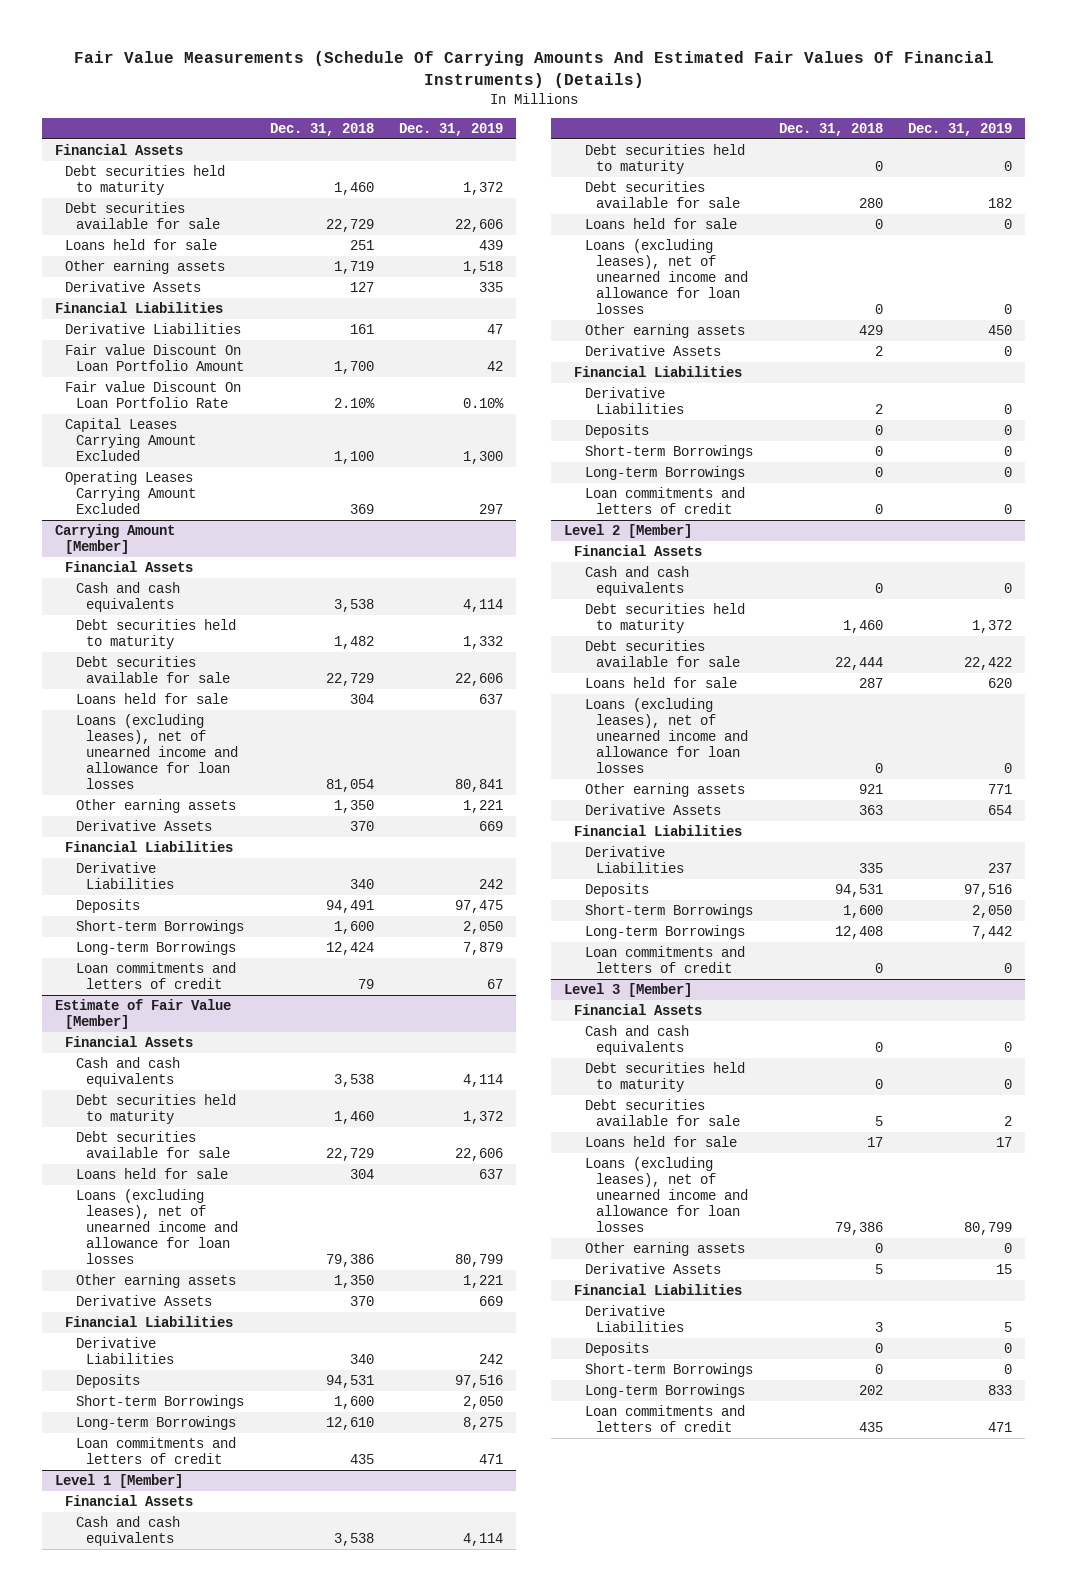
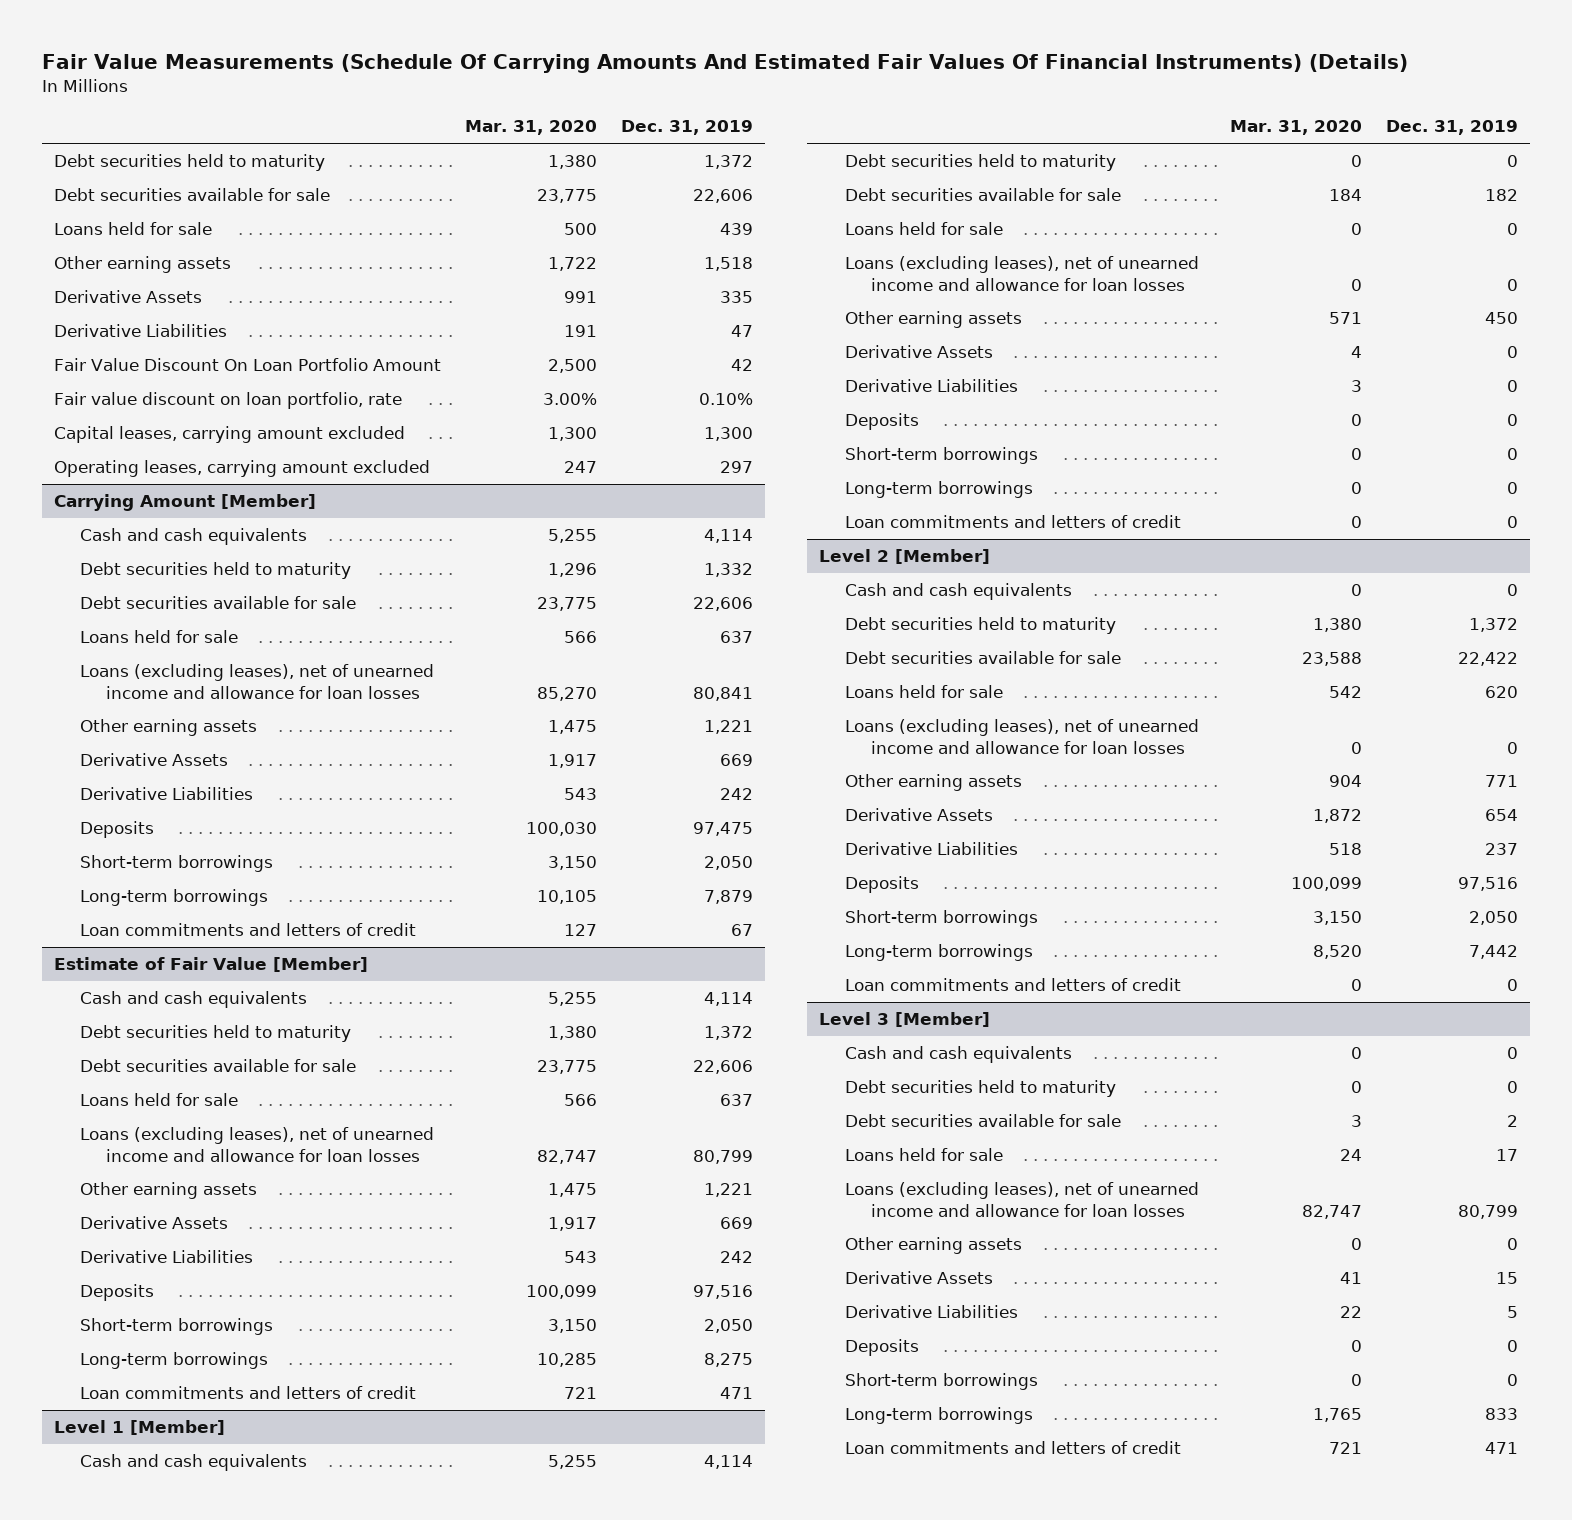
- | Dec. 31, 2018 | Dec. 31, 2019
+ | Mar. 31, 2020 | Dec. 31, 2019
- Financial Assets
- Financial Liabilities
- Fair value Discount On Loan Portfolio Amount | 1,700 | 42
- Fair value Discount On Loan Portfolio Rate | 2.10% | 0.10%
- Capital Leases Carrying Amount Excluded | 1,100 | 1,300
- Operating Leases Carrying Amount Excluded | 369 | 297
+ Fair Value Discount On Loan Portfolio Amount | 2,500 | 42
+ Fair value discount on loan portfolio, rate | 3.00% | 0.10%
+ Capital leases, carrying amount excluded | 1,300 | 1,300
+ Operating leases, carrying amount excluded | 247 | 297
@ Carrying Amount [Member]
- Financial Assets
- Financial Liabilities
- Short-term Borrowings | 1,600 | 2,050
- Long-term Borrowings | 12,424 | 7,879
+ Short-term borrowings | 3,150 | 2,050
+ Long-term borrowings | 10,105 | 7,879
@ Estimate of Fair Value [Member]
- Financial Assets
- Financial Liabilities
- Short-term Borrowings | 1,600 | 2,050
- Long-term Borrowings | 12,610 | 8,275
+ Short-term borrowings | 3,150 | 2,050
+ Long-term borrowings | 10,285 | 8,275
@ Level 1 [Member]
- Financial Assets
- Financial Liabilities
- Short-term Borrowings | 0 | 0
- Long-term Borrowings | 0 | 0
+ Short-term borrowings | 0 | 0
+ Long-term borrowings | 0 | 0
@ Level 2 [Member]
- Financial Assets
- Financial Liabilities
- Short-term Borrowings | 1,600 | 2,050
- Long-term Borrowings | 12,408 | 7,442
+ Short-term borrowings | 3,150 | 2,050
+ Long-term borrowings | 8,520 | 7,442
@ Level 3 [Member]
- Financial Assets
- Financial Liabilities
- Short-term Borrowings | 0 | 0
- Long-term Borrowings | 202 | 833
+ Short-term borrowings | 0 | 0
+ Long-term borrowings | 1,765 | 833

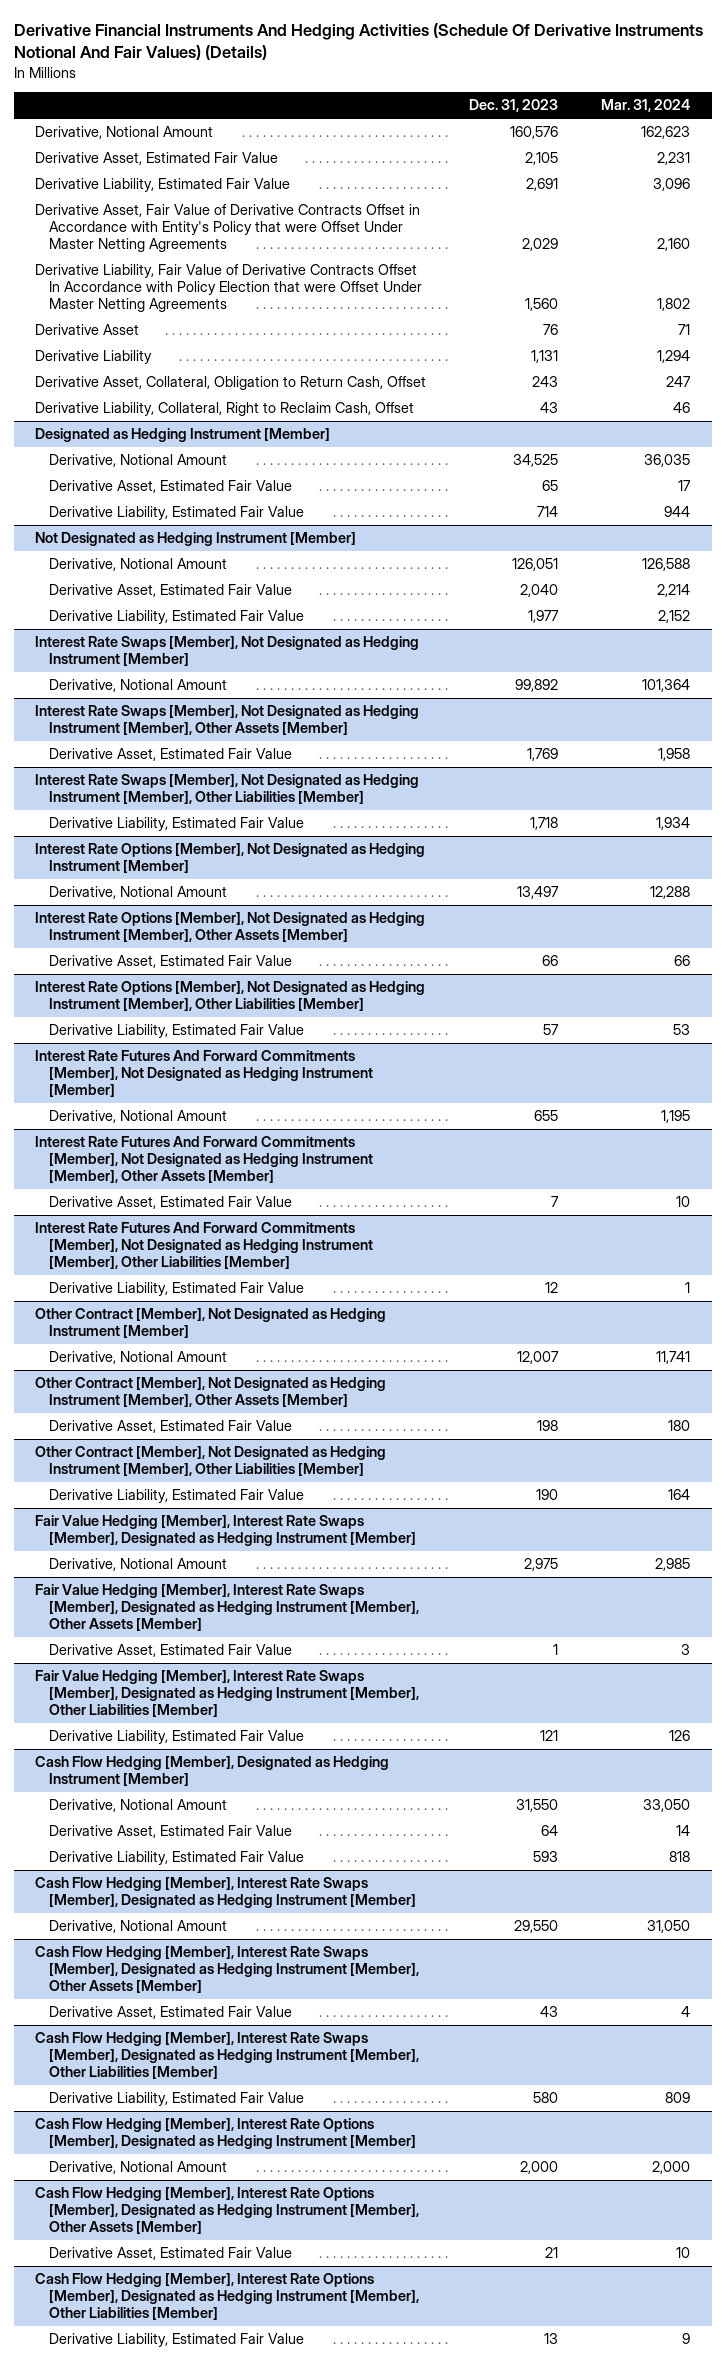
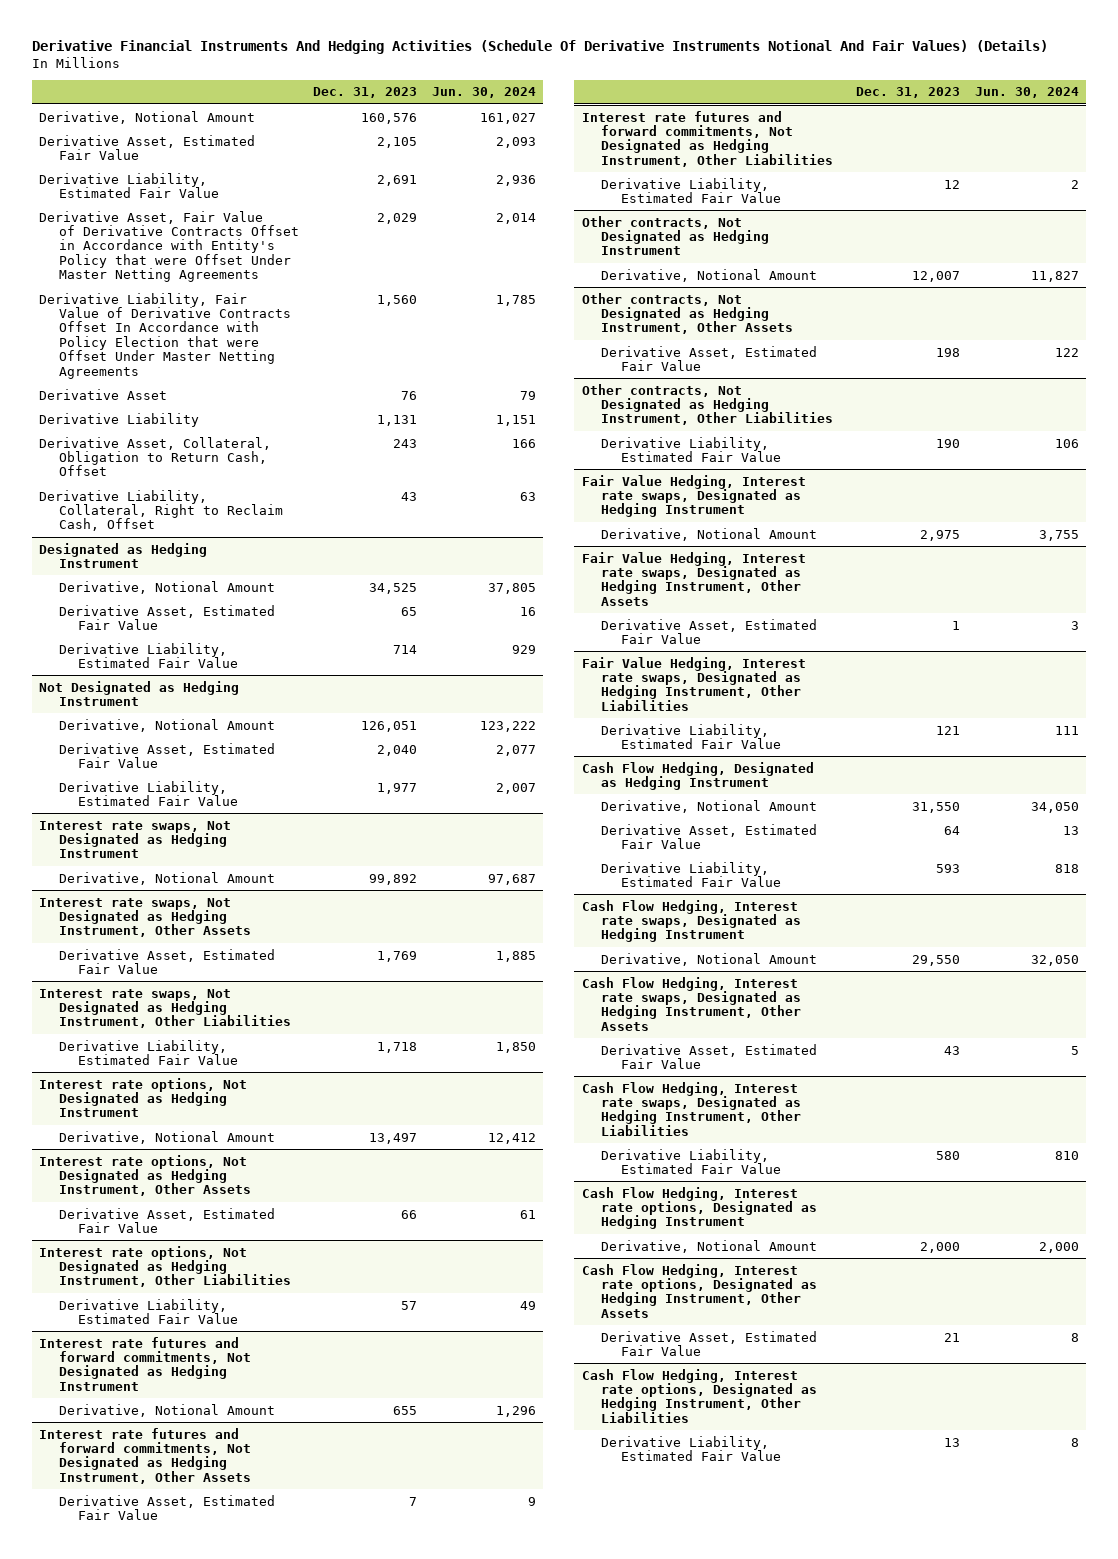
- | Dec. 31, 2023 | Mar. 31, 2024
+ | Dec. 31, 2023 | Jun. 30, 2024
- Designated as Hedging Instrument [Member]
+ Designated as Hedging Instrument
- Not Designated as Hedging Instrument [Member]
+ Not Designated as Hedging Instrument
- Interest Rate Swaps [Member], Not Designated as Hedging Instrument [Member]
+ Interest rate swaps, Not Designated as Hedging Instrument
- Interest Rate Swaps [Member], Not Designated as Hedging Instrument [Member], Other Assets [Member]
+ Interest rate swaps, Not Designated as Hedging Instrument, Other Assets
- Interest Rate Swaps [Member], Not Designated as Hedging Instrument [Member], Other Liabilities [Member]
+ Interest rate swaps, Not Designated as Hedging Instrument, Other Liabilities
- Interest Rate Options [Member], Not Designated as Hedging Instrument [Member]
+ Interest rate options, Not Designated as Hedging Instrument
- Interest Rate Options [Member], Not Designated as Hedging Instrument [Member], Other Assets [Member]
+ Interest rate options, Not Designated as Hedging Instrument, Other Assets
- Interest Rate Options [Member], Not Designated as Hedging Instrument [Member], Other Liabilities [Member]
+ Interest rate options, Not Designated as Hedging Instrument, Other Liabilities
- Interest Rate Futures And Forward Commitments [Member], Not Designated as Hedging Instrument [Member]
+ Interest rate futures and forward commitments, Not Designated as Hedging Instrument
- Interest Rate Futures And Forward Commitments [Member], Not Designated as Hedging Instrument [Member], Other Assets [Member]
+ Interest rate futures and forward commitments, Not Designated as Hedging Instrument, Other Assets
- Interest Rate Futures And Forward Commitments [Member], Not Designated as Hedging Instrument [Member], Other Liabilities [Member]
+ Interest rate futures and forward commitments, Not Designated as Hedging Instrument, Other Liabilities
- Other Contract [Member], Not Designated as Hedging Instrument [Member]
+ Other contracts, Not Designated as Hedging Instrument
- Other Contract [Member], Not Designated as Hedging Instrument [Member], Other Assets [Member]
+ Other contracts, Not Designated as Hedging Instrument, Other Assets
- Other Contract [Member], Not Designated as Hedging Instrument [Member], Other Liabilities [Member]
+ Other contracts, Not Designated as Hedging Instrument, Other Liabilities
- Fair Value Hedging [Member], Interest Rate Swaps [Member], Designated as Hedging Instrument [Member]
+ Fair Value Hedging, Interest rate swaps, Designated as Hedging Instrument
- Fair Value Hedging [Member], Interest Rate Swaps [Member], Designated as Hedging Instrument [Member], Other Assets [Member]
+ Fair Value Hedging, Interest rate swaps, Designated as Hedging Instrument, Other Assets
- Fair Value Hedging [Member], Interest Rate Swaps [Member], Designated as Hedging Instrument [Member], Other Liabilities [Member]
+ Fair Value Hedging, Interest rate swaps, Designated as Hedging Instrument, Other Liabilities
- Cash Flow Hedging [Member], Designated as Hedging Instrument [Member]
+ Cash Flow Hedging, Designated as Hedging Instrument
- Cash Flow Hedging [Member], Interest Rate Swaps [Member], Designated as Hedging Instrument [Member]
+ Cash Flow Hedging, Interest rate swaps, Designated as Hedging Instrument
- Cash Flow Hedging [Member], Interest Rate Swaps [Member], Designated as Hedging Instrument [Member], Other Assets [Member]
+ Cash Flow Hedging, Interest rate swaps, Designated as Hedging Instrument, Other Assets
- Cash Flow Hedging [Member], Interest Rate Swaps [Member], Designated as Hedging Instrument [Member], Other Liabilities [Member]
+ Cash Flow Hedging, Interest rate swaps, Designated as Hedging Instrument, Other Liabilities
- Cash Flow Hedging [Member], Interest Rate Options [Member], Designated as Hedging Instrument [Member]
+ Cash Flow Hedging, Interest rate options, Designated as Hedging Instrument
- Cash Flow Hedging [Member], Interest Rate Options [Member], Designated as Hedging Instrument [Member], Other Assets [Member]
+ Cash Flow Hedging, Interest rate options, Designated as Hedging Instrument, Other Assets
- Cash Flow Hedging [Member], Interest Rate Options [Member], Designated as Hedging Instrument [Member], Other Liabilities [Member]
+ Cash Flow Hedging, Interest rate options, Designated as Hedging Instrument, Other Liabilities

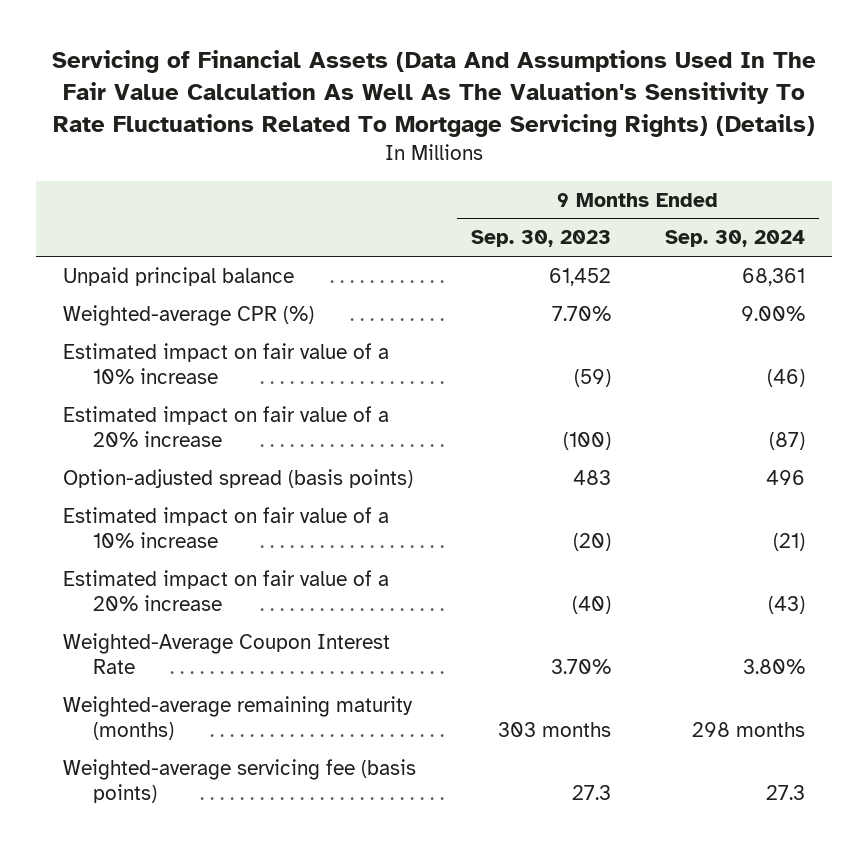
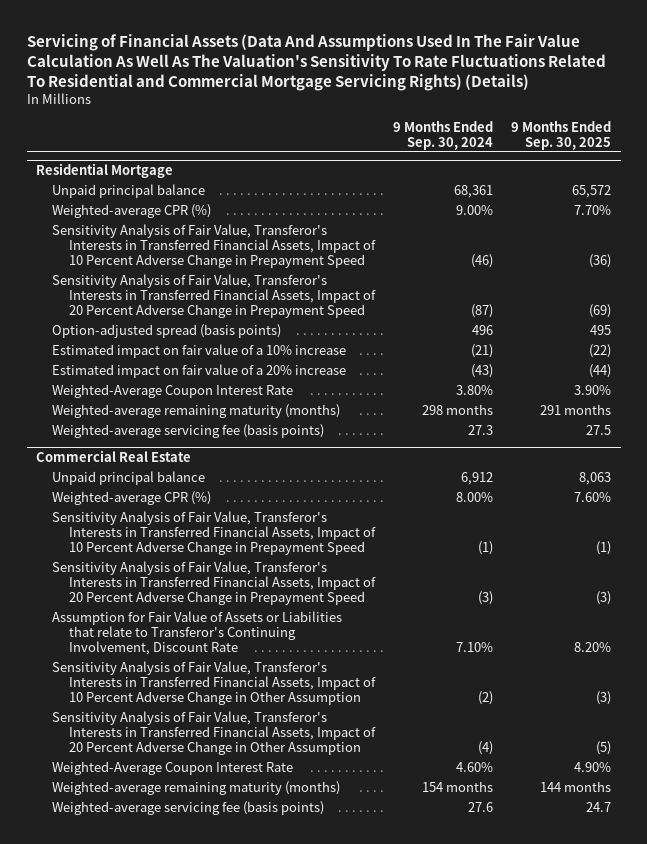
- Servicing of Financial Assets (Data And Assumptions Used In The Fair Value Calculation As Well As The Valuation's Sensitivity To Rate Fluctuations Related To Mortgage Servicing Rights) (Details)
+ Servicing of Financial Assets (Data And Assumptions Used In The Fair Value Calculation As Well As The Valuation's Sensitivity To Rate Fluctuations Related To Residential and Commercial Mortgage Servicing Rights) (Details)
- | 9 Months Ended Sep. 30, 2023 | 9 Months Ended Sep. 30, 2024
+ | 9 Months Ended Sep. 30, 2024 | 9 Months Ended Sep. 30, 2025
+ Residential Mortgage
- Estimated impact on fair value of a 10% increase | (59) | (46)
- Estimated impact on fair value of a 20% increase | (100) | (87)
+ Sensitivity Analysis of Fair Value, Transferor's Interests in Transferred Financial Assets, Impact of 10 Percent Adverse Change in Prepayment Speed | (46) | (36)
+ Sensitivity Analysis of Fair Value, Transferor's Interests in Transferred Financial Assets, Impact of 20 Percent Adverse Change in Prepayment Speed | (87) | (69)
+ Commercial Real Estate
+ Unpaid principal balance | 6,912 | 8,063
+ Weighted-average CPR (%) | 8.00% | 7.60%
+ Sensitivity Analysis of Fair Value, Transferor's Interests in Transferred Financial Assets, Impact of 10 Percent Adverse Change in Prepayment Speed | (1) | (1)
+ Sensitivity Analysis of Fair Value, Transferor's Interests in Transferred Financial Assets, Impact of 20 Percent Adverse Change in Prepayment Speed | (3) | (3)
+ Assumption for Fair Value of Assets or Liabilities that relate to Transferor's Continuing Involvement, Discount Rate | 7.10% | 8.20%
+ Sensitivity Analysis of Fair Value, Transferor's Interests in Transferred Financial Assets, Impact of 10 Percent Adverse Change in Other Assumption | (2) | (3)
+ Sensitivity Analysis of Fair Value, Transferor's Interests in Transferred Financial Assets, Impact of 20 Percent Adverse Change in Other Assumption | (4) | (5)
+ Weighted-Average Coupon Interest Rate | 4.60% | 4.90%
+ Weighted-average remaining maturity (months) | 154 months | 144 months
+ Weighted-average servicing fee (basis points) | 27.6 | 24.7

